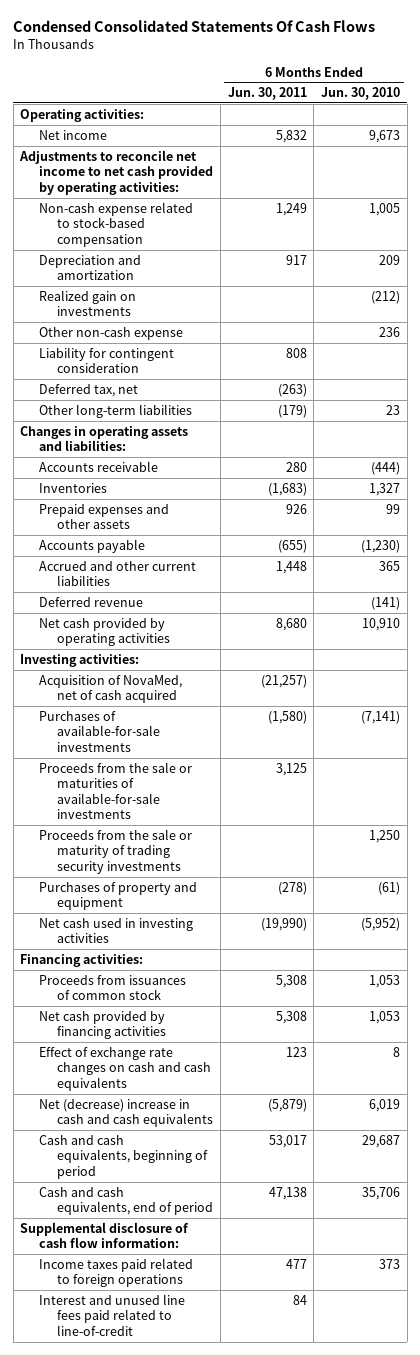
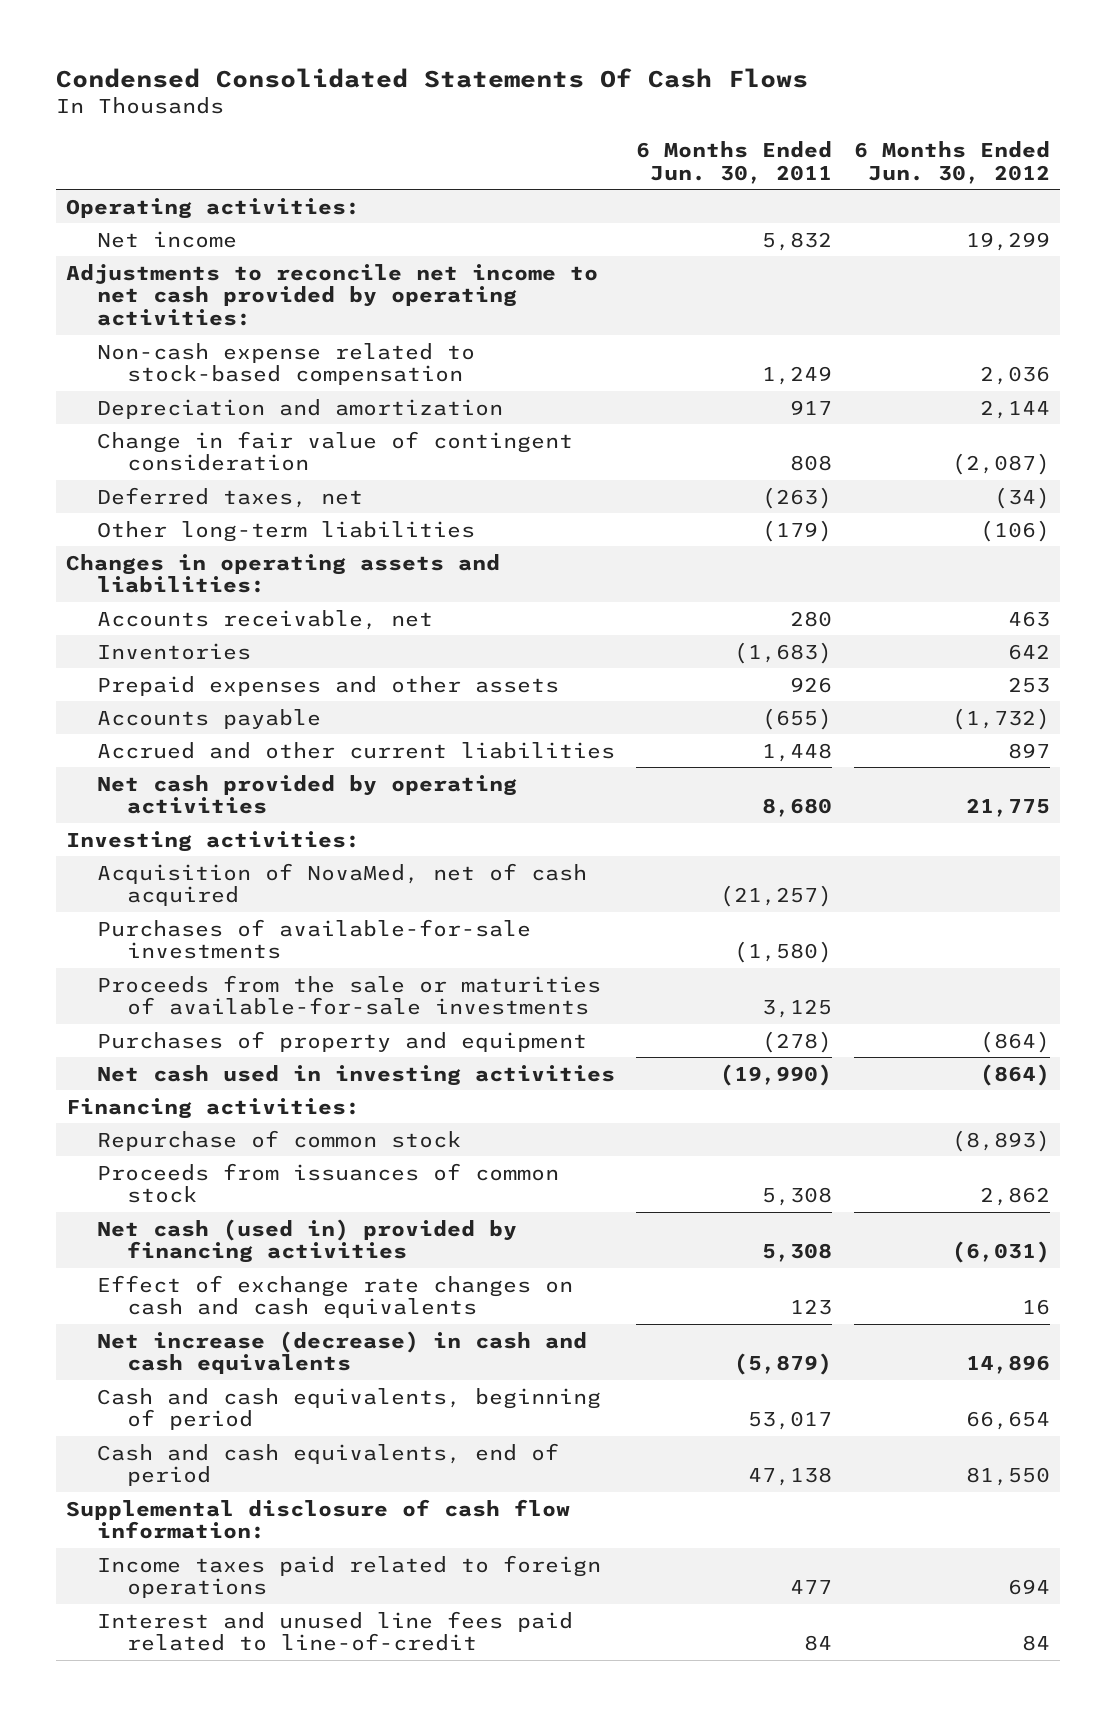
- | 6 Months Ended Jun. 30, 2011 | 6 Months Ended Jun. 30, 2010
+ | 6 Months Ended Jun. 30, 2011 | 6 Months Ended Jun. 30, 2012
- Realized gain on investments | | (212)
- Other non-cash expense | | 236
- Liability for contingent consideration | 808 |
- Deferred tax, net | (263) |
+ Change in fair value of contingent consideration | 808 | (2,087)
+ Deferred taxes, net | (263) | (34)
- Accounts receivable | 280 | (444)
+ Accounts receivable, net | 280 | 463
- Deferred revenue | | (141)
- Proceeds from the sale or maturity of trading security investments | | 1,250
+ Repurchase of common stock | | (8,893)
- Net cash provided by financing activities | 5,308 | 1,053
+ Net cash (used in) provided by financing activities | 5,308 | (6,031)
- Net (decrease) increase in cash and cash equivalents | (5,879) | 6,019
+ Net increase (decrease) in cash and cash equivalents | (5,879) | 14,896

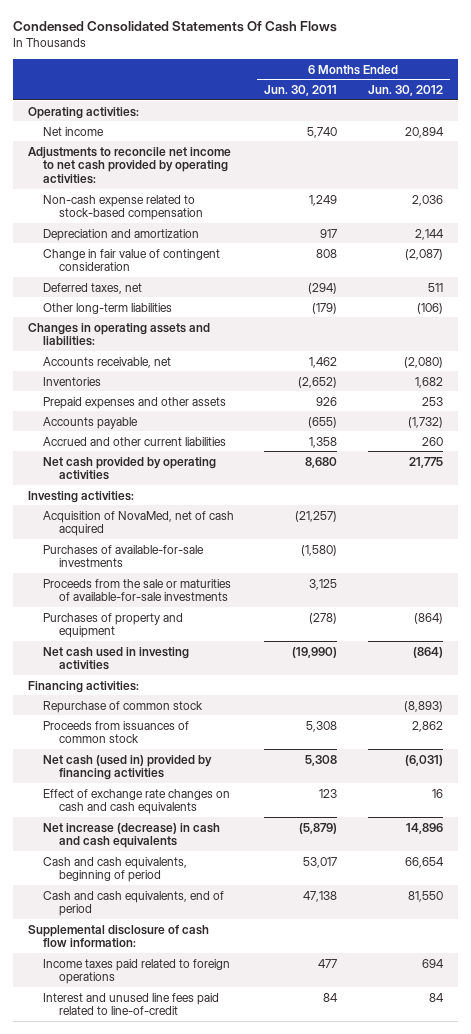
- Net income | 5,832 | 19,299
+ Net income | 5,740 | 20,894
- Deferred taxes, net | (263) | (34)
+ Deferred taxes, net | (294) | 511
- Accounts receivable, net | 280 | 463
- Inventories | (1,683) | 642
+ Accounts receivable, net | 1,462 | (2,080)
+ Inventories | (2,652) | 1,682
- Accrued and other current liabilities | 1,448 | 897
+ Accrued and other current liabilities | 1,358 | 260

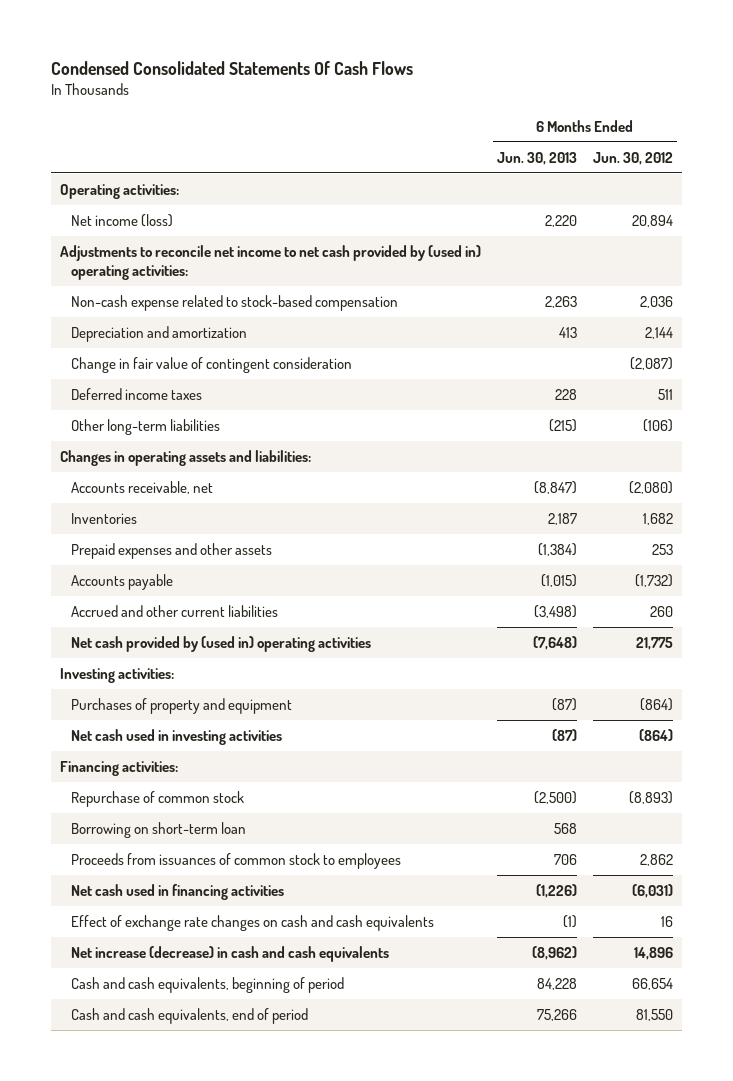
- | 6 Months Ended Jun. 30, 2011 | 6 Months Ended Jun. 30, 2012
+ | 6 Months Ended Jun. 30, 2013 | 6 Months Ended Jun. 30, 2012
- Net income | 5,740 | 20,894
- Adjustments to reconcile net income to net cash provided by operating activities:
+ Net income (loss) | 2,220 | 20,894
+ Adjustments to reconcile net income to net cash provided by (used in) operating activities:
- Deferred taxes, net | (294) | 511
+ Deferred income taxes | 228 | 511
- Net cash provided by operating activities | 8,680 | 21,775
+ Net cash provided by (used in) operating activities | (7,648) | 21,775
- Acquisition of NovaMed, net of cash acquired | (21,257) |
- Purchases of available-for-sale investments | (1,580) |
- Proceeds from the sale or maturities of available-for-sale investments | 3,125 |
- Proceeds from issuances of common stock | 5,308 | 2,862
- Net cash (used in) provided by financing activities | 5,308 | (6,031)
+ Borrowing on short-term loan | 568 |
+ Proceeds from issuances of common stock to employees | 706 | 2,862
+ Net cash used in financing activities | (1,226) | (6,031)
- Supplemental disclosure of cash flow information:
- Income taxes paid related to foreign operations | 477 | 694
- Interest and unused line fees paid related to line-of-credit | 84 | 84

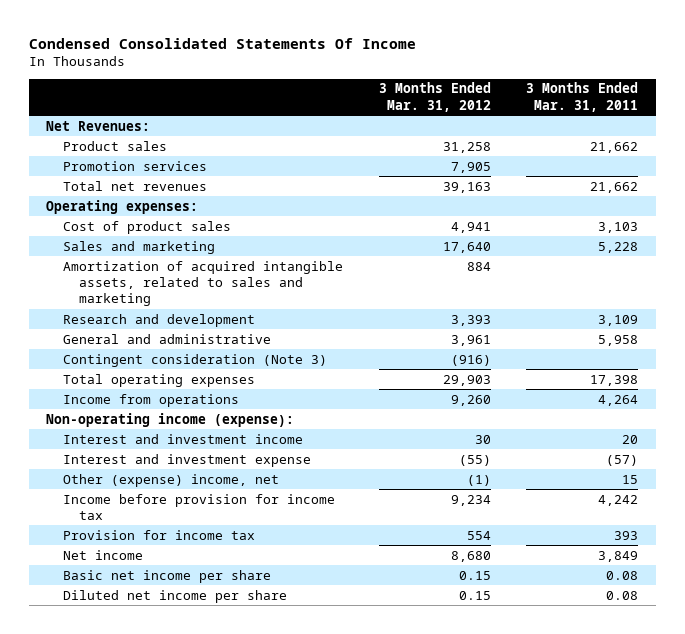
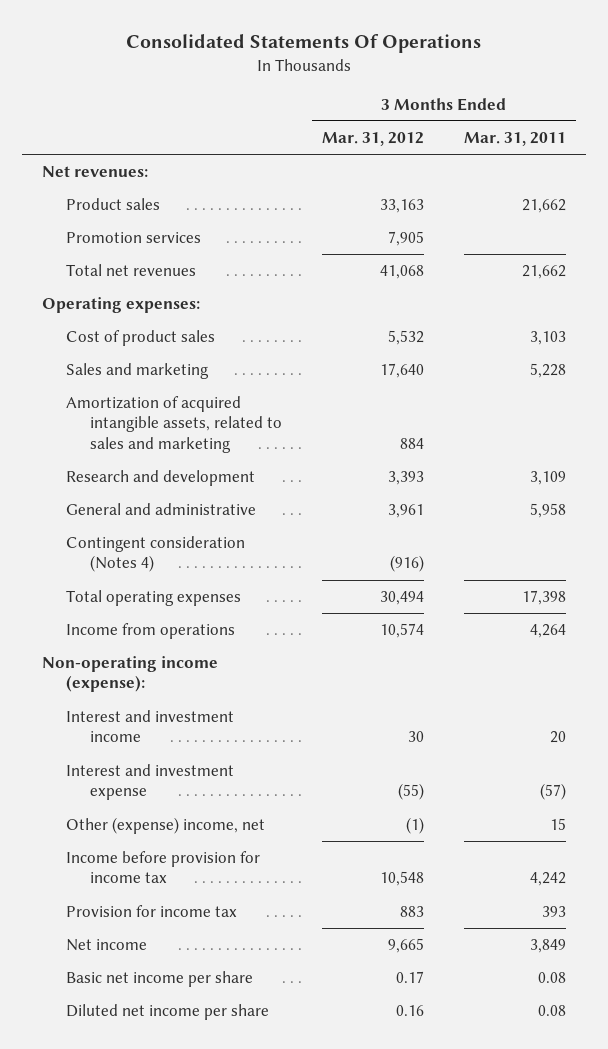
- Condensed Consolidated Statements Of Income
+ Consolidated Statements Of Operations
- Net Revenues:
- Product sales | 31,258 | 21,662
+ Net revenues:
+ Product sales | 33,163 | 21,662
- Total net revenues | 39,163 | 21,662
+ Total net revenues | 41,068 | 21,662
- Cost of product sales | 4,941 | 3,103
+ Cost of product sales | 5,532 | 3,103
- Contingent consideration (Note 3) | (916) |
- Total operating expenses | 29,903 | 17,398
- Income from operations | 9,260 | 4,264
+ Contingent consideration (Notes 4) | (916) |
+ Total operating expenses | 30,494 | 17,398
+ Income from operations | 10,574 | 4,264
- Income before provision for income tax | 9,234 | 4,242
- Provision for income tax | 554 | 393
- Net income | 8,680 | 3,849
- Basic net income per share | 0.15 | 0.08
- Diluted net income per share | 0.15 | 0.08
+ Income before provision for income tax | 10,548 | 4,242
+ Provision for income tax | 883 | 393
+ Net income | 9,665 | 3,849
+ Basic net income per share | 0.17 | 0.08
+ Diluted net income per share | 0.16 | 0.08

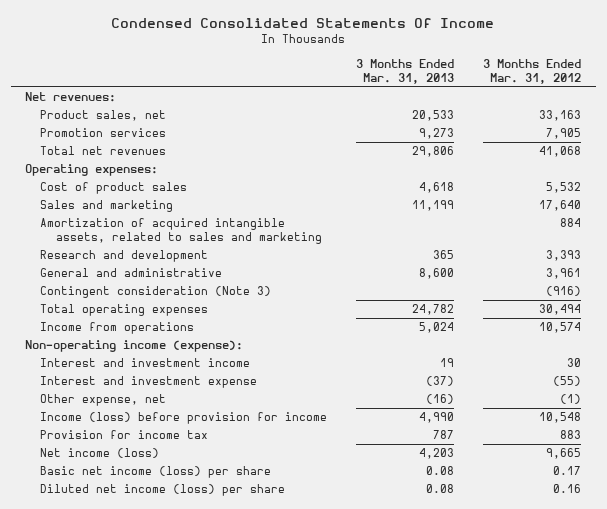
- Consolidated Statements Of Operations
+ Condensed Consolidated Statements Of Income
- | 3 Months Ended Mar. 31, 2012 | 3 Months Ended Mar. 31, 2011
+ | 3 Months Ended Mar. 31, 2013 | 3 Months Ended Mar. 31, 2012
- Product sales | 33,163 | 21,662
+ Product sales, net | 20,533 | 33,163
- Contingent consideration (Notes 4) | (916) |
+ Contingent consideration (Note 3) | | (916)
- Other (expense) income, net | (1) | 15
- Income before provision for income tax | 10,548 | 4,242
+ Other expense, net | (16) | (1)
+ Income (loss) before provision for income | 4,990 | 10,548
- Net income | 9,665 | 3,849
- Basic net income per share | 0.17 | 0.08
- Diluted net income per share | 0.16 | 0.08
+ Net income (loss) | 4,203 | 9,665
+ Basic net income (loss) per share | 0.08 | 0.17
+ Diluted net income (loss) per share | 0.08 | 0.16

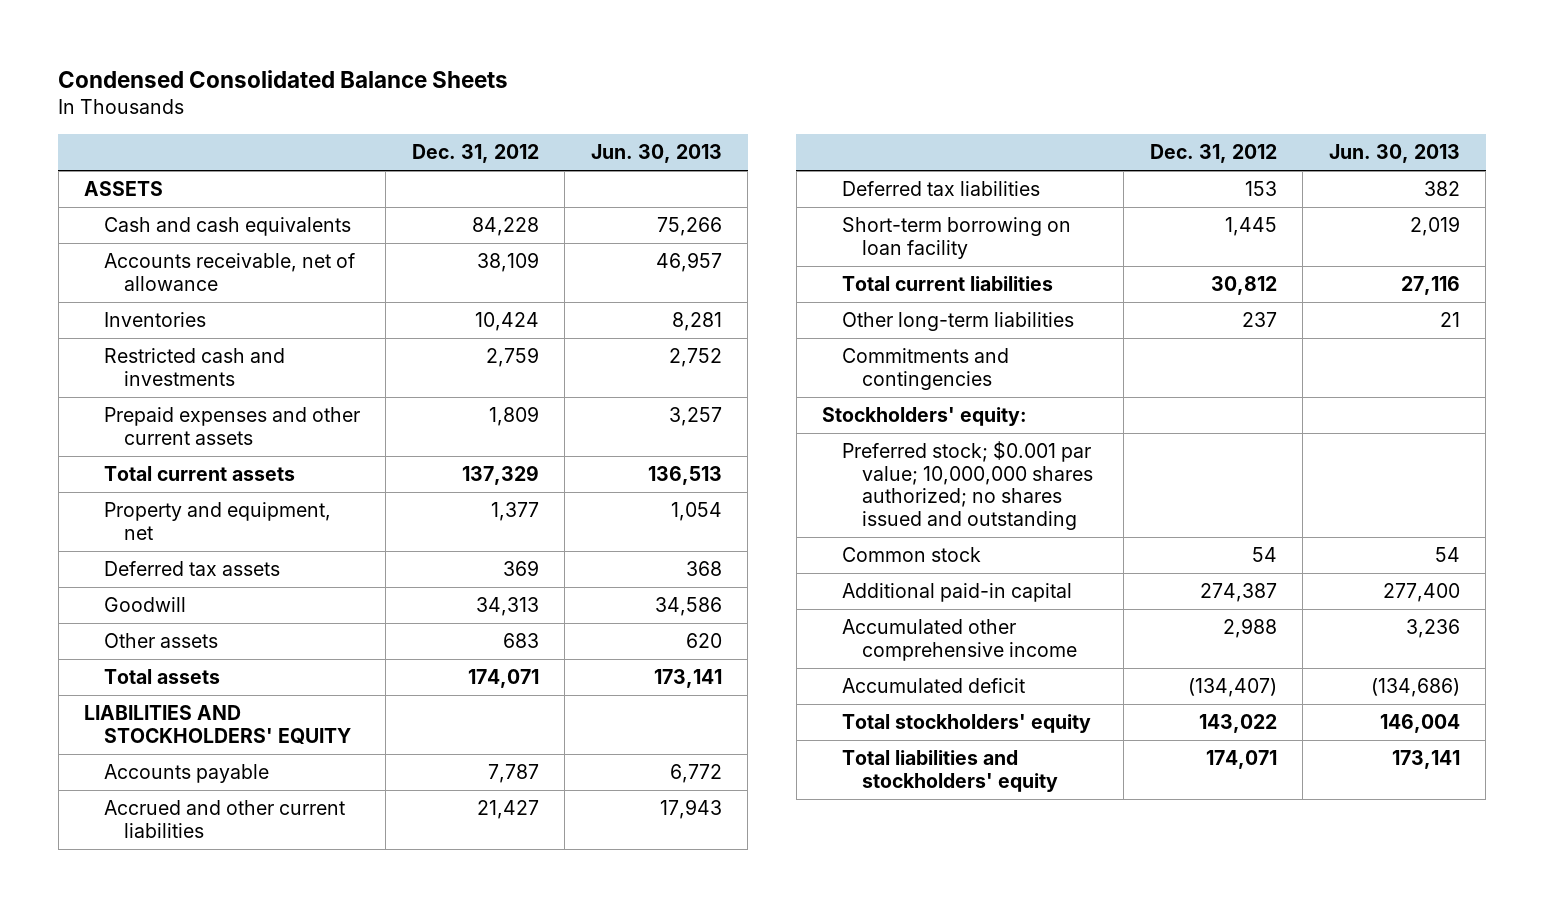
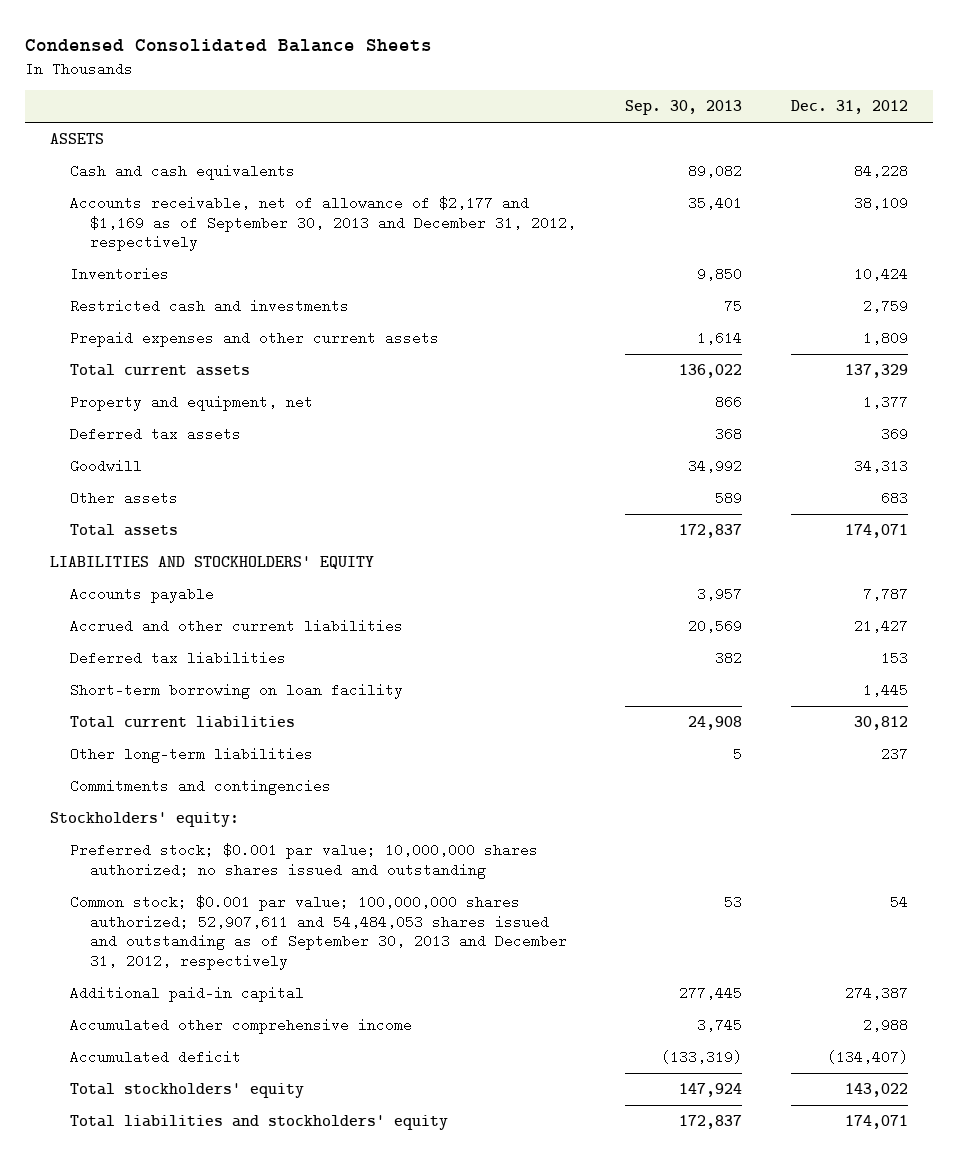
- | Dec. 31, 2012 | Jun. 30, 2013
+ | Sep. 30, 2013 | Dec. 31, 2012
- Accounts receivable, net of allowance | 38,109 | 46,957
+ Accounts receivable, net of allowance of $2,177 and $1,169 as of September 30, 2013 and December 31, 2012, respectively | 35,401 | 38,109
- Common stock | 54 | 54
+ Common stock; $0.001 par value; 100,000,000 shares authorized; 52,907,611 and 54,484,053 shares issued and outstanding as of September 30, 2013 and December 31, 2012, respectively | 53 | 54

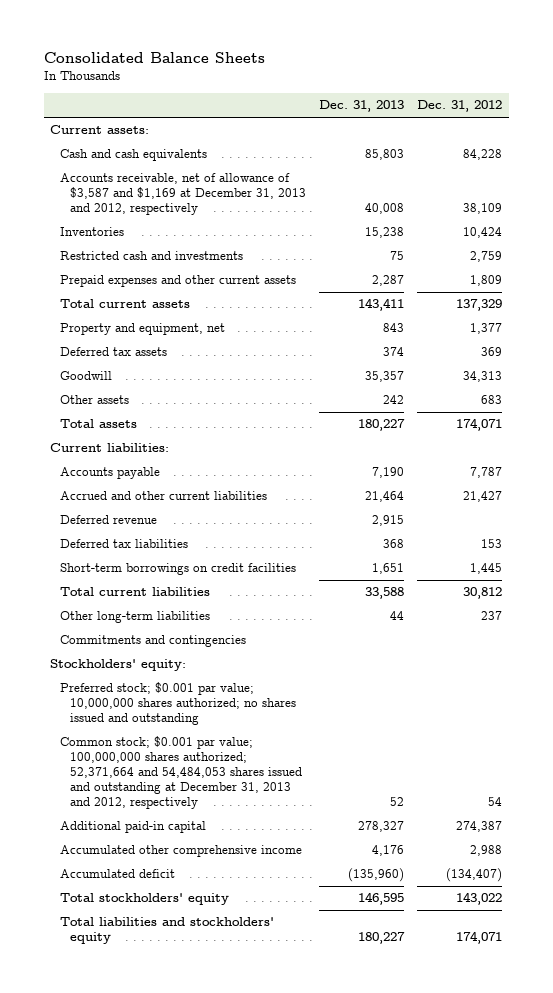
- Condensed Consolidated Balance Sheets
+ Consolidated Balance Sheets
- | Sep. 30, 2013 | Dec. 31, 2012
+ | Dec. 31, 2013 | Dec. 31, 2012
- ASSETS
+ Current assets:
- Accounts receivable, net of allowance of $2,177 and $1,169 as of September 30, 2013 and December 31, 2012, respectively | 35,401 | 38,109
+ Accounts receivable, net of allowance of $3,587 and $1,169 at December 31, 2013 and 2012, respectively | 40,008 | 38,109
- LIABILITIES AND STOCKHOLDERS' EQUITY
+ Current liabilities:
+ Deferred revenue | 2,915 |
- Short-term borrowing on loan facility | | 1,445
+ Short-term borrowings on credit facilities | 1,651 | 1,445
- Common stock; $0.001 par value; 100,000,000 shares authorized; 52,907,611 and 54,484,053 shares issued and outstanding as of September 30, 2013 and December 31, 2012, respectively | 53 | 54
+ Common stock; $0.001 par value; 100,000,000 shares authorized; 52,371,664 and 54,484,053 shares issued and outstanding at December 31, 2013 and 2012, respectively | 52 | 54

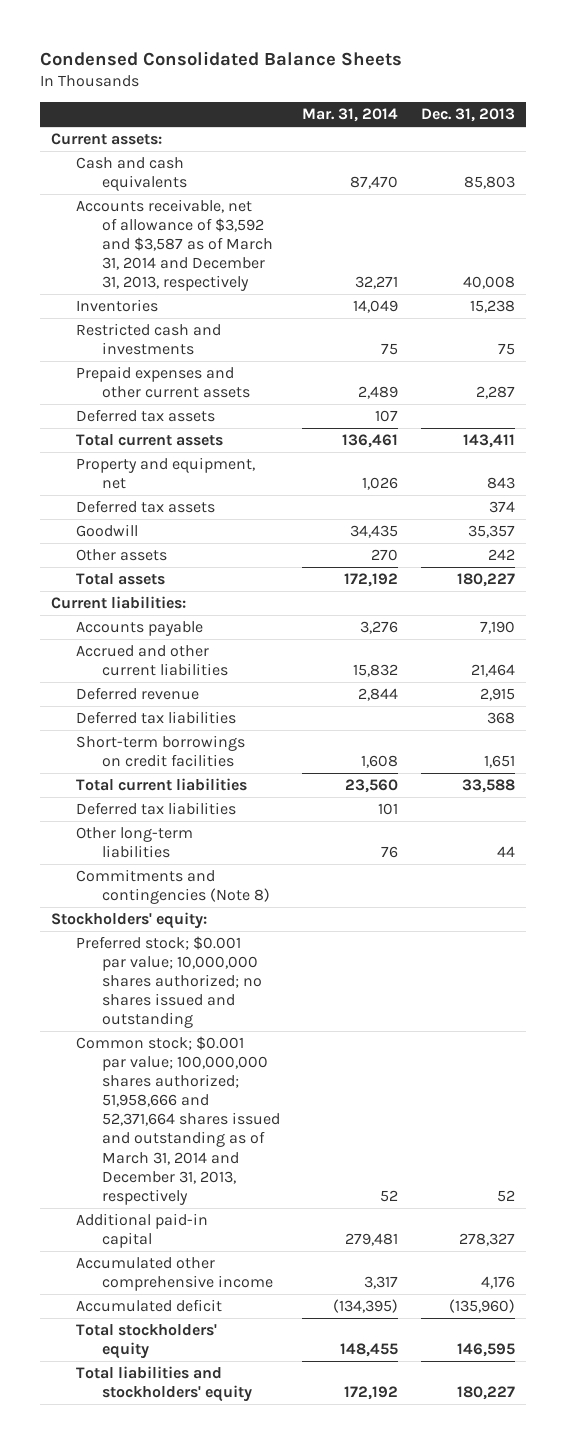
- Consolidated Balance Sheets
+ Condensed Consolidated Balance Sheets
- | Dec. 31, 2013 | Dec. 31, 2012
+ | Mar. 31, 2014 | Dec. 31, 2013
- Accounts receivable, net of allowance of $3,587 and $1,169 at December 31, 2013 and 2012, respectively | 40,008 | 38,109
+ Accounts receivable, net of allowance of $3,592 and $3,587 as of March 31, 2014 and December 31, 2013, respectively | 32,271 | 40,008
+ Deferred tax assets | 107 |
+ Deferred tax liabilities | 101 |
- Commitments and contingencies
+ Commitments and contingencies (Note 8)
- Common stock; $0.001 par value; 100,000,000 shares authorized; 52,371,664 and 54,484,053 shares issued and outstanding at December 31, 2013 and 2012, respectively | 52 | 54
+ Common stock; $0.001 par value; 100,000,000 shares authorized; 51,958,666 and 52,371,664 shares issued and outstanding as of March 31, 2014 and December 31, 2013, respectively | 52 | 52

